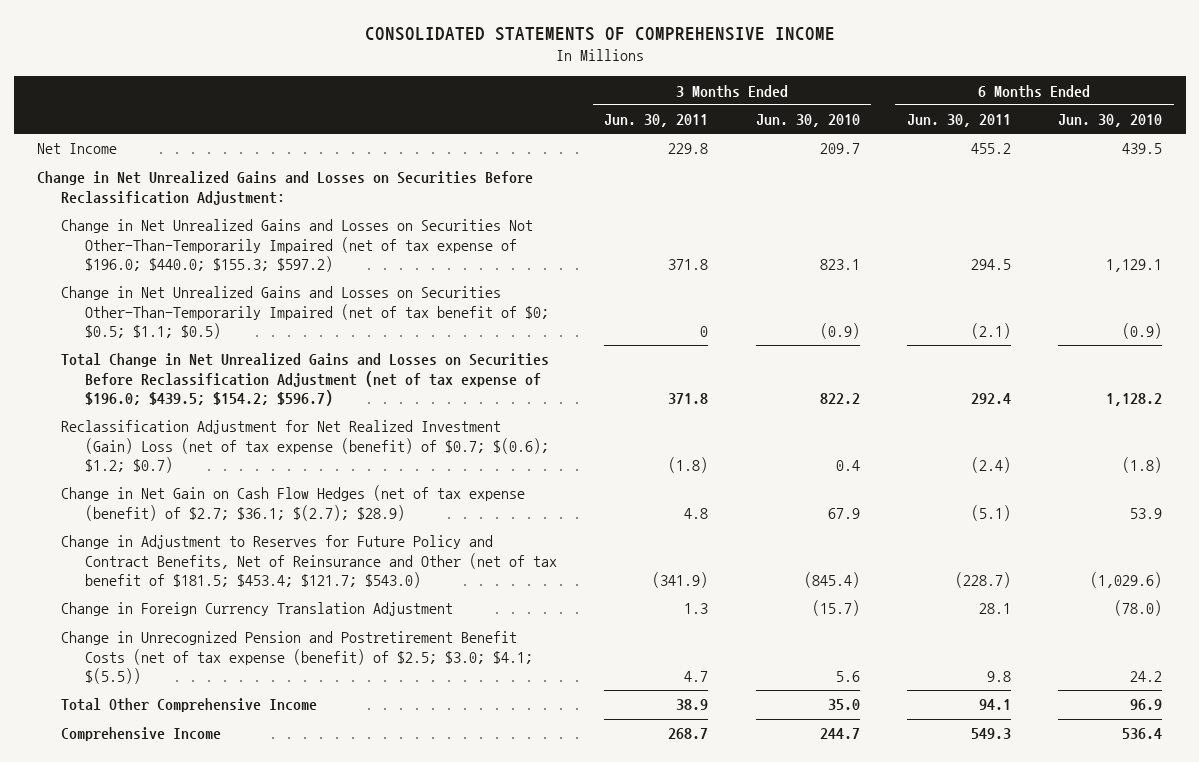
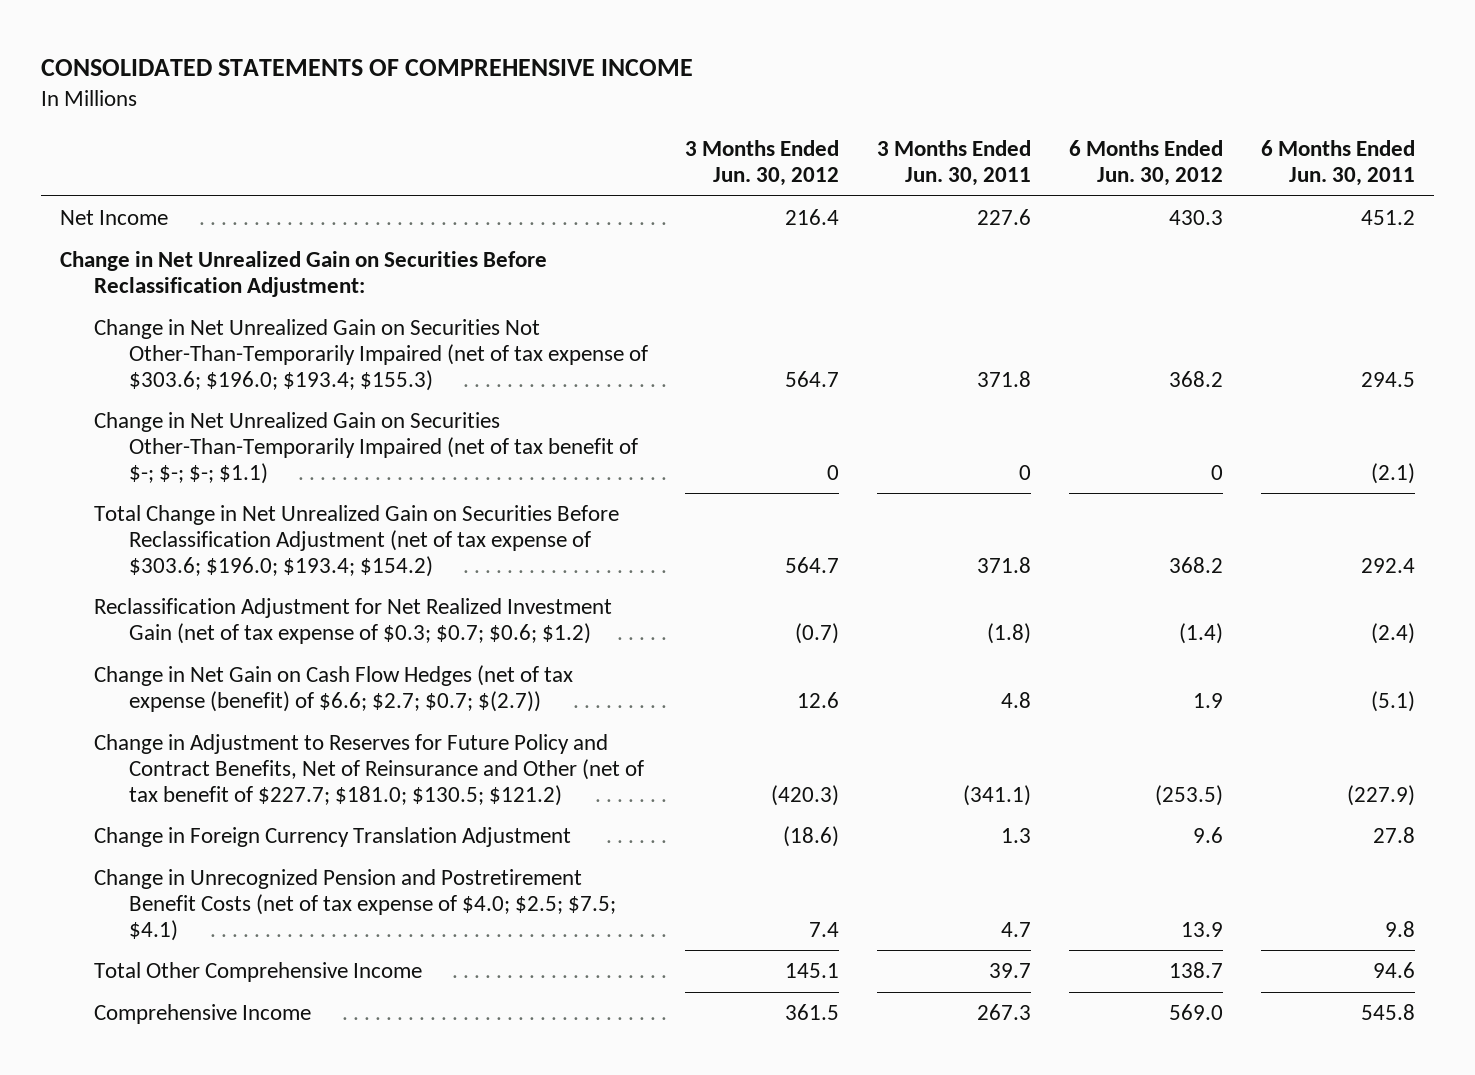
- | 3 Months Ended Jun. 30, 2011 | 3 Months Ended Jun. 30, 2010 | 6 Months Ended Jun. 30, 2011 | 6 Months Ended Jun. 30, 2010
+ | 3 Months Ended Jun. 30, 2012 | 3 Months Ended Jun. 30, 2011 | 6 Months Ended Jun. 30, 2012 | 6 Months Ended Jun. 30, 2011
- Net Income | 229.8 | 209.7 | 455.2 | 439.5
- Change in Net Unrealized Gains and Losses on Securities Before Reclassification Adjustment:
- Change in Net Unrealized Gains and Losses on Securities Not Other-Than-Temporarily Impaired (net of tax expense of $196.0; $440.0; $155.3; $597.2) | 371.8 | 823.1 | 294.5 | 1,129.1
- Change in Net Unrealized Gains and Losses on Securities Other-Than-Temporarily Impaired (net of tax benefit of $0; $0.5; $1.1; $0.5) | 0 | (0.9) | (2.1) | (0.9)
- Total Change in Net Unrealized Gains and Losses on Securities Before Reclassification Adjustment (net of tax expense of $196.0; $439.5; $154.2; $596.7) | 371.8 | 822.2 | 292.4 | 1,128.2
- Reclassification Adjustment for Net Realized Investment (Gain) Loss (net of tax expense (benefit) of $0.7; $(0.6); $1.2; $0.7) | (1.8) | 0.4 | (2.4) | (1.8)
- Change in Net Gain on Cash Flow Hedges (net of tax expense (benefit) of $2.7; $36.1; $(2.7); $28.9) | 4.8 | 67.9 | (5.1) | 53.9
- Change in Adjustment to Reserves for Future Policy and Contract Benefits, Net of Reinsurance and Other (net of tax benefit of $181.5; $453.4; $121.7; $543.0) | (341.9) | (845.4) | (228.7) | (1,029.6)
- Change in Foreign Currency Translation Adjustment | 1.3 | (15.7) | 28.1 | (78.0)
- Change in Unrecognized Pension and Postretirement Benefit Costs (net of tax expense (benefit) of $2.5; $3.0; $4.1; $(5.5)) | 4.7 | 5.6 | 9.8 | 24.2
- Total Other Comprehensive Income | 38.9 | 35.0 | 94.1 | 96.9
- Comprehensive Income | 268.7 | 244.7 | 549.3 | 536.4
+ Net Income | 216.4 | 227.6 | 430.3 | 451.2
+ Change in Net Unrealized Gain on Securities Before Reclassification Adjustment:
+ Change in Net Unrealized Gain on Securities Not Other-Than-Temporarily Impaired (net of tax expense of $303.6; $196.0; $193.4; $155.3) | 564.7 | 371.8 | 368.2 | 294.5
+ Change in Net Unrealized Gain on Securities Other-Than-Temporarily Impaired (net of tax benefit of $-; $-; $-; $1.1) | 0 | 0 | 0 | (2.1)
+ Total Change in Net Unrealized Gain on Securities Before Reclassification Adjustment (net of tax expense of $303.6; $196.0; $193.4; $154.2) | 564.7 | 371.8 | 368.2 | 292.4
+ Reclassification Adjustment for Net Realized Investment Gain (net of tax expense of $0.3; $0.7; $0.6; $1.2) | (0.7) | (1.8) | (1.4) | (2.4)
+ Change in Net Gain on Cash Flow Hedges (net of tax expense (benefit) of $6.6; $2.7; $0.7; $(2.7)) | 12.6 | 4.8 | 1.9 | (5.1)
+ Change in Adjustment to Reserves for Future Policy and Contract Benefits, Net of Reinsurance and Other (net of tax benefit of $227.7; $181.0; $130.5; $121.2) | (420.3) | (341.1) | (253.5) | (227.9)
+ Change in Foreign Currency Translation Adjustment | (18.6) | 1.3 | 9.6 | 27.8
+ Change in Unrecognized Pension and Postretirement Benefit Costs (net of tax expense of $4.0; $2.5; $7.5; $4.1) | 7.4 | 4.7 | 13.9 | 9.8
+ Total Other Comprehensive Income | 145.1 | 39.7 | 138.7 | 94.6
+ Comprehensive Income | 361.5 | 267.3 | 569.0 | 545.8

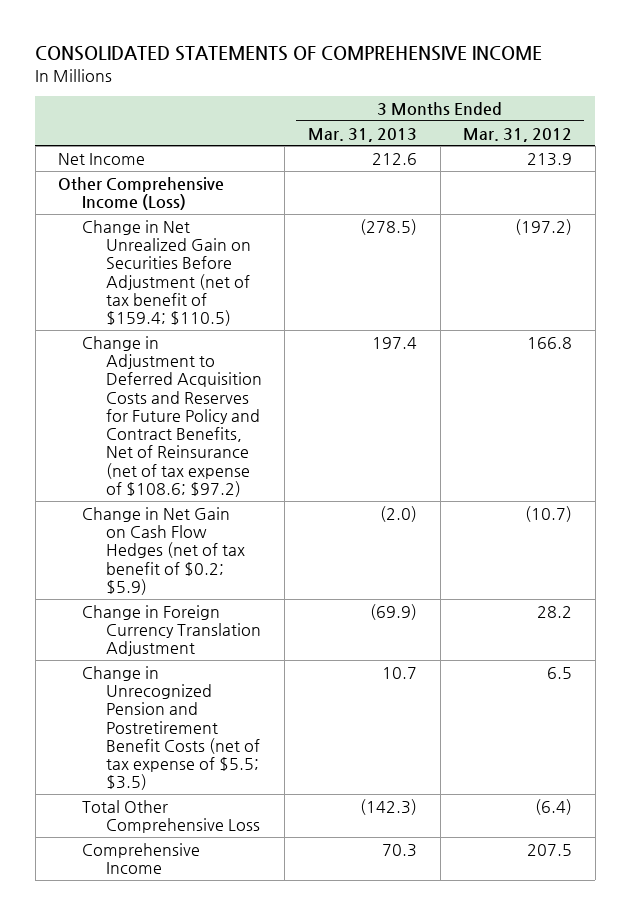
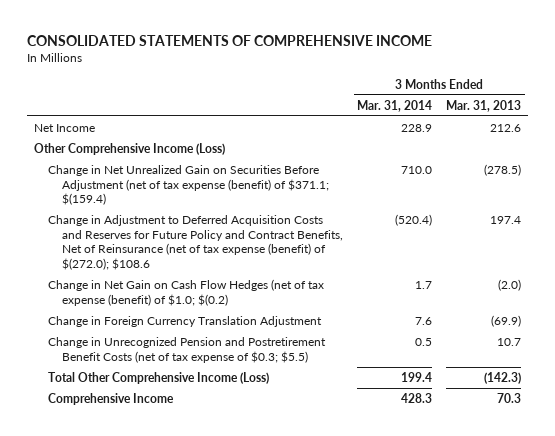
- | 3 Months Ended Mar. 31, 2013 | 3 Months Ended Mar. 31, 2012
+ | 3 Months Ended Mar. 31, 2014 | 3 Months Ended Mar. 31, 2013
- Change in Net Unrealized Gain on Securities Before Adjustment (net of tax benefit of $159.4; $110.5) | (278.5) | (197.2)
- Change in Adjustment to Deferred Acquisition Costs and Reserves for Future Policy and Contract Benefits, Net of Reinsurance (net of tax expense of $108.6; $97.2) | 197.4 | 166.8
- Change in Net Gain on Cash Flow Hedges (net of tax benefit of $0.2; $5.9) | (2.0) | (10.7)
+ Change in Net Unrealized Gain on Securities Before Adjustment (net of tax expense (benefit) of $371.1; $(159.4) | 710.0 | (278.5)
+ Change in Adjustment to Deferred Acquisition Costs and Reserves for Future Policy and Contract Benefits, Net of Reinsurance (net of tax expense (benefit) of $(272.0); $108.6 | (520.4) | 197.4
+ Change in Net Gain on Cash Flow Hedges (net of tax expense (benefit) of $1.0; $(0.2) | 1.7 | (2.0)
- Change in Unrecognized Pension and Postretirement Benefit Costs (net of tax expense of $5.5; $3.5) | 10.7 | 6.5
- Total Other Comprehensive Loss | (142.3) | (6.4)
+ Change in Unrecognized Pension and Postretirement Benefit Costs (net of tax expense of $0.3; $5.5) | 0.5 | 10.7
+ Total Other Comprehensive Income (Loss) | 199.4 | (142.3)

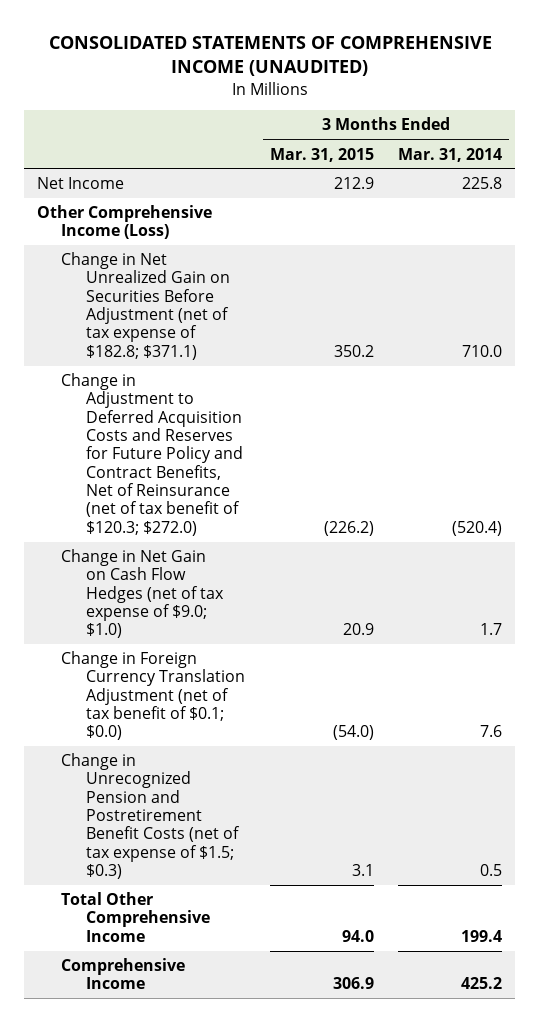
- CONSOLIDATED STATEMENTS OF COMPREHENSIVE INCOME
+ CONSOLIDATED STATEMENTS OF COMPREHENSIVE INCOME (UNAUDITED)
- | 3 Months Ended Mar. 31, 2014 | 3 Months Ended Mar. 31, 2013
+ | 3 Months Ended Mar. 31, 2015 | 3 Months Ended Mar. 31, 2014
- Net Income | 228.9 | 212.6
+ Net Income | 212.9 | 225.8
- Change in Net Unrealized Gain on Securities Before Adjustment (net of tax expense (benefit) of $371.1; $(159.4) | 710.0 | (278.5)
- Change in Adjustment to Deferred Acquisition Costs and Reserves for Future Policy and Contract Benefits, Net of Reinsurance (net of tax expense (benefit) of $(272.0); $108.6 | (520.4) | 197.4
- Change in Net Gain on Cash Flow Hedges (net of tax expense (benefit) of $1.0; $(0.2) | 1.7 | (2.0)
- Change in Foreign Currency Translation Adjustment | 7.6 | (69.9)
- Change in Unrecognized Pension and Postretirement Benefit Costs (net of tax expense of $0.3; $5.5) | 0.5 | 10.7
- Total Other Comprehensive Income (Loss) | 199.4 | (142.3)
- Comprehensive Income | 428.3 | 70.3
+ Change in Net Unrealized Gain on Securities Before Adjustment (net of tax expense of $182.8; $371.1) | 350.2 | 710.0
+ Change in Adjustment to Deferred Acquisition Costs and Reserves for Future Policy and Contract Benefits, Net of Reinsurance (net of tax benefit of $120.3; $272.0) | (226.2) | (520.4)
+ Change in Net Gain on Cash Flow Hedges (net of tax expense of $9.0; $1.0) | 20.9 | 1.7
+ Change in Foreign Currency Translation Adjustment (net of tax benefit of $0.1; $0.0) | (54.0) | 7.6
+ Change in Unrecognized Pension and Postretirement Benefit Costs (net of tax expense of $1.5; $0.3) | 3.1 | 0.5
+ Total Other Comprehensive Income | 94.0 | 199.4
+ Comprehensive Income | 306.9 | 425.2

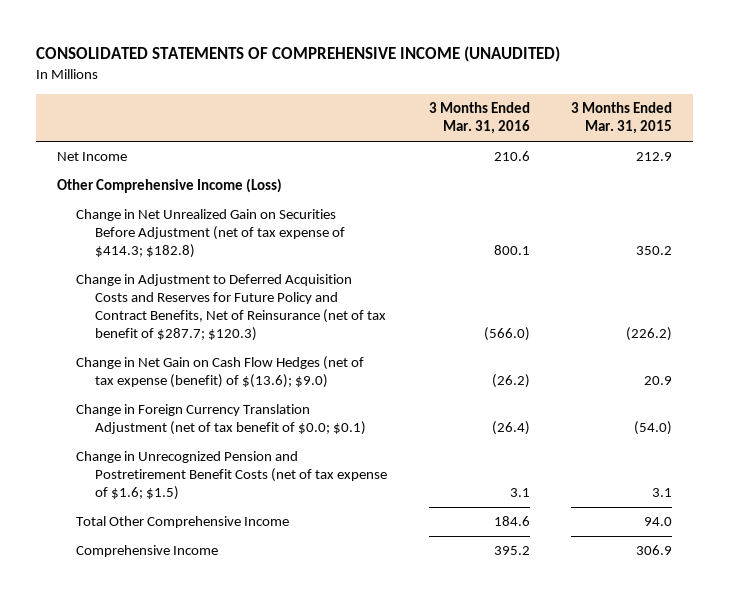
- | 3 Months Ended Mar. 31, 2015 | 3 Months Ended Mar. 31, 2014
+ | 3 Months Ended Mar. 31, 2016 | 3 Months Ended Mar. 31, 2015
- Change in Net Unrealized Gain on Securities Before Adjustment (net of tax expense of $182.8; $371.1) | 350.2 | 710.0
- Change in Adjustment to Deferred Acquisition Costs and Reserves for Future Policy and Contract Benefits, Net of Reinsurance (net of tax benefit of $120.3; $272.0) | (226.2) | (520.4)
- Change in Net Gain on Cash Flow Hedges (net of tax expense of $9.0; $1.0) | 20.9 | 1.7
- Change in Foreign Currency Translation Adjustment (net of tax benefit of $0.1; $0.0) | (54.0) | 7.6
- Change in Unrecognized Pension and Postretirement Benefit Costs (net of tax expense of $1.5; $0.3) | 3.1 | 0.5
+ Change in Net Unrealized Gain on Securities Before Adjustment (net of tax expense of $414.3; $182.8) | 800.1 | 350.2
+ Change in Adjustment to Deferred Acquisition Costs and Reserves for Future Policy and Contract Benefits, Net of Reinsurance (net of tax benefit of $287.7; $120.3) | (566.0) | (226.2)
+ Change in Net Gain on Cash Flow Hedges (net of tax expense (benefit) of $(13.6); $9.0) | (26.2) | 20.9
+ Change in Foreign Currency Translation Adjustment (net of tax benefit of $0.0; $0.1) | (26.4) | (54.0)
+ Change in Unrecognized Pension and Postretirement Benefit Costs (net of tax expense of $1.6; $1.5) | 3.1 | 3.1

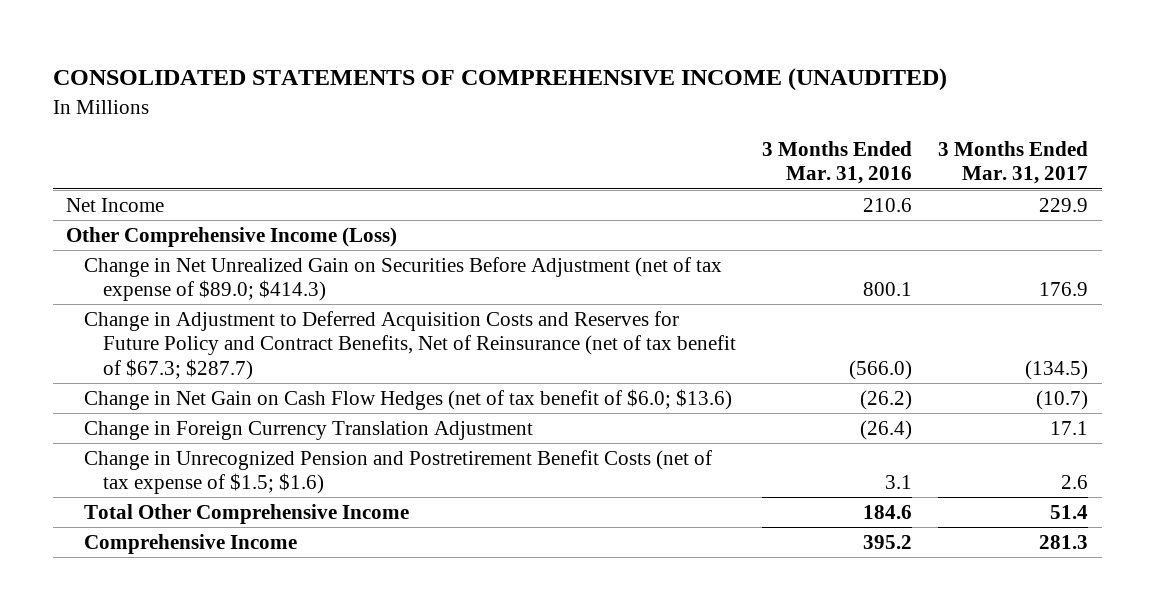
- | 3 Months Ended Mar. 31, 2016 | 3 Months Ended Mar. 31, 2015
+ | 3 Months Ended Mar. 31, 2016 | 3 Months Ended Mar. 31, 2017
- Change in Net Unrealized Gain on Securities Before Adjustment (net of tax expense of $414.3; $182.8) | 800.1 | 350.2
- Change in Adjustment to Deferred Acquisition Costs and Reserves for Future Policy and Contract Benefits, Net of Reinsurance (net of tax benefit of $287.7; $120.3) | (566.0) | (226.2)
- Change in Net Gain on Cash Flow Hedges (net of tax expense (benefit) of $(13.6); $9.0) | (26.2) | 20.9
- Change in Foreign Currency Translation Adjustment (net of tax benefit of $0.0; $0.1) | (26.4) | (54.0)
- Change in Unrecognized Pension and Postretirement Benefit Costs (net of tax expense of $1.6; $1.5) | 3.1 | 3.1
+ Change in Net Unrealized Gain on Securities Before Adjustment (net of tax expense of $89.0; $414.3) | 800.1 | 176.9
+ Change in Adjustment to Deferred Acquisition Costs and Reserves for Future Policy and Contract Benefits, Net of Reinsurance (net of tax benefit of $67.3; $287.7) | (566.0) | (134.5)
+ Change in Net Gain on Cash Flow Hedges (net of tax benefit of $6.0; $13.6) | (26.2) | (10.7)
+ Change in Foreign Currency Translation Adjustment | (26.4) | 17.1
+ Change in Unrecognized Pension and Postretirement Benefit Costs (net of tax expense of $1.5; $1.6) | 3.1 | 2.6

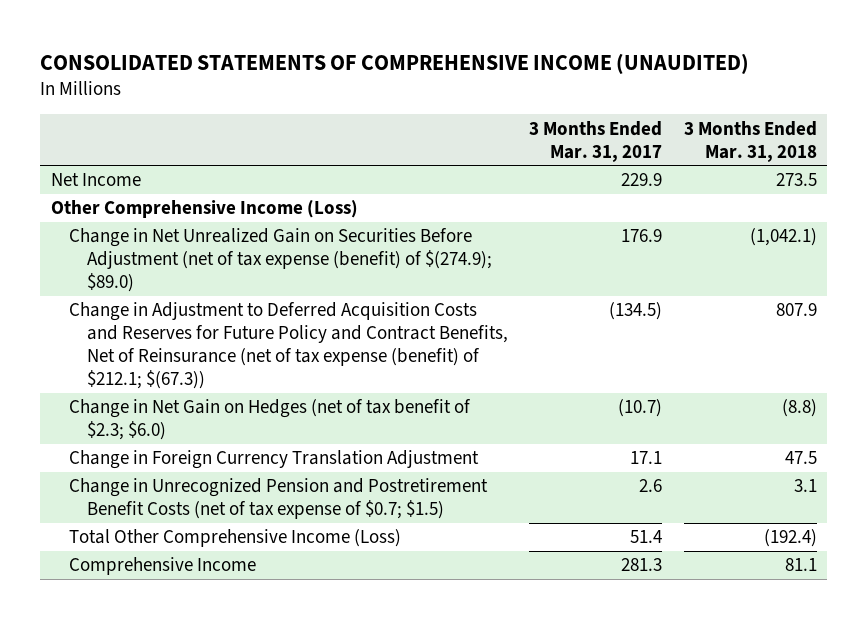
- | 3 Months Ended Mar. 31, 2016 | 3 Months Ended Mar. 31, 2017
+ | 3 Months Ended Mar. 31, 2017 | 3 Months Ended Mar. 31, 2018
- Change in Net Unrealized Gain on Securities Before Adjustment (net of tax expense of $89.0; $414.3) | 800.1 | 176.9
- Change in Adjustment to Deferred Acquisition Costs and Reserves for Future Policy and Contract Benefits, Net of Reinsurance (net of tax benefit of $67.3; $287.7) | (566.0) | (134.5)
- Change in Net Gain on Cash Flow Hedges (net of tax benefit of $6.0; $13.6) | (26.2) | (10.7)
+ Change in Net Unrealized Gain on Securities Before Adjustment (net of tax expense (benefit) of $(274.9); $89.0) | 176.9 | (1,042.1)
+ Change in Adjustment to Deferred Acquisition Costs and Reserves for Future Policy and Contract Benefits, Net of Reinsurance (net of tax expense (benefit) of $212.1; $(67.3)) | (134.5) | 807.9
+ Change in Net Gain on Hedges (net of tax benefit of $2.3; $6.0) | (10.7) | (8.8)
- Change in Unrecognized Pension and Postretirement Benefit Costs (net of tax expense of $1.5; $1.6) | 3.1 | 2.6
- Total Other Comprehensive Income | 184.6 | 51.4
+ Change in Unrecognized Pension and Postretirement Benefit Costs (net of tax expense of $0.7; $1.5) | 2.6 | 3.1
+ Total Other Comprehensive Income (Loss) | 51.4 | (192.4)

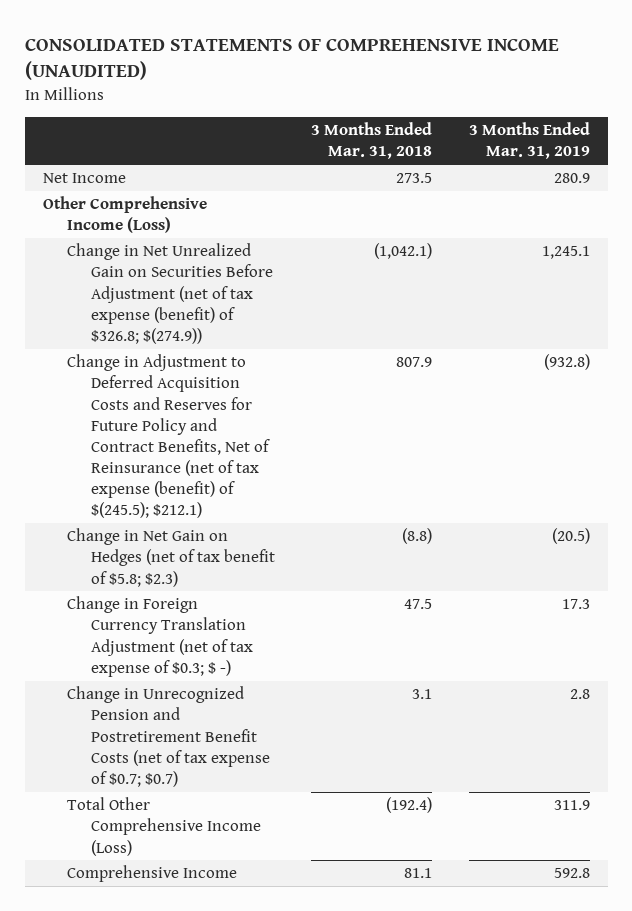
- | 3 Months Ended Mar. 31, 2017 | 3 Months Ended Mar. 31, 2018
+ | 3 Months Ended Mar. 31, 2018 | 3 Months Ended Mar. 31, 2019
- Change in Net Unrealized Gain on Securities Before Adjustment (net of tax expense (benefit) of $(274.9); $89.0) | 176.9 | (1,042.1)
- Change in Adjustment to Deferred Acquisition Costs and Reserves for Future Policy and Contract Benefits, Net of Reinsurance (net of tax expense (benefit) of $212.1; $(67.3)) | (134.5) | 807.9
- Change in Net Gain on Hedges (net of tax benefit of $2.3; $6.0) | (10.7) | (8.8)
- Change in Foreign Currency Translation Adjustment | 17.1 | 47.5
- Change in Unrecognized Pension and Postretirement Benefit Costs (net of tax expense of $0.7; $1.5) | 2.6 | 3.1
+ Change in Net Unrealized Gain on Securities Before Adjustment (net of tax expense (benefit) of $326.8; $(274.9)) | (1,042.1) | 1,245.1
+ Change in Adjustment to Deferred Acquisition Costs and Reserves for Future Policy and Contract Benefits, Net of Reinsurance (net of tax expense (benefit) of $(245.5); $212.1) | 807.9 | (932.8)
+ Change in Net Gain on Hedges (net of tax benefit of $5.8; $2.3) | (8.8) | (20.5)
+ Change in Foreign Currency Translation Adjustment (net of tax expense of $0.3; $ -) | 47.5 | 17.3
+ Change in Unrecognized Pension and Postretirement Benefit Costs (net of tax expense of $0.7; $0.7) | 3.1 | 2.8

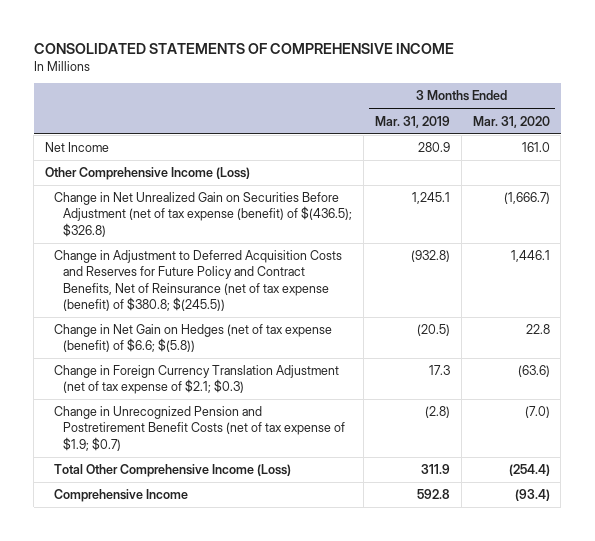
- CONSOLIDATED STATEMENTS OF COMPREHENSIVE INCOME (UNAUDITED)
+ CONSOLIDATED STATEMENTS OF COMPREHENSIVE INCOME
- | 3 Months Ended Mar. 31, 2018 | 3 Months Ended Mar. 31, 2019
+ | 3 Months Ended Mar. 31, 2019 | 3 Months Ended Mar. 31, 2020
- Change in Net Unrealized Gain on Securities Before Adjustment (net of tax expense (benefit) of $326.8; $(274.9)) | (1,042.1) | 1,245.1
- Change in Adjustment to Deferred Acquisition Costs and Reserves for Future Policy and Contract Benefits, Net of Reinsurance (net of tax expense (benefit) of $(245.5); $212.1) | 807.9 | (932.8)
- Change in Net Gain on Hedges (net of tax benefit of $5.8; $2.3) | (8.8) | (20.5)
- Change in Foreign Currency Translation Adjustment (net of tax expense of $0.3; $ -) | 47.5 | 17.3
- Change in Unrecognized Pension and Postretirement Benefit Costs (net of tax expense of $0.7; $0.7) | 3.1 | 2.8
+ Change in Net Unrealized Gain on Securities Before Adjustment (net of tax expense (benefit) of $(436.5); $326.8) | 1,245.1 | (1,666.7)
+ Change in Adjustment to Deferred Acquisition Costs and Reserves for Future Policy and Contract Benefits, Net of Reinsurance (net of tax expense (benefit) of $380.8; $(245.5)) | (932.8) | 1,446.1
+ Change in Net Gain on Hedges (net of tax expense (benefit) of $6.6; $(5.8)) | (20.5) | 22.8
+ Change in Foreign Currency Translation Adjustment (net of tax expense of $2.1; $0.3) | 17.3 | (63.6)
+ Change in Unrecognized Pension and Postretirement Benefit Costs (net of tax expense of $1.9; $0.7) | (2.8) | (7.0)

